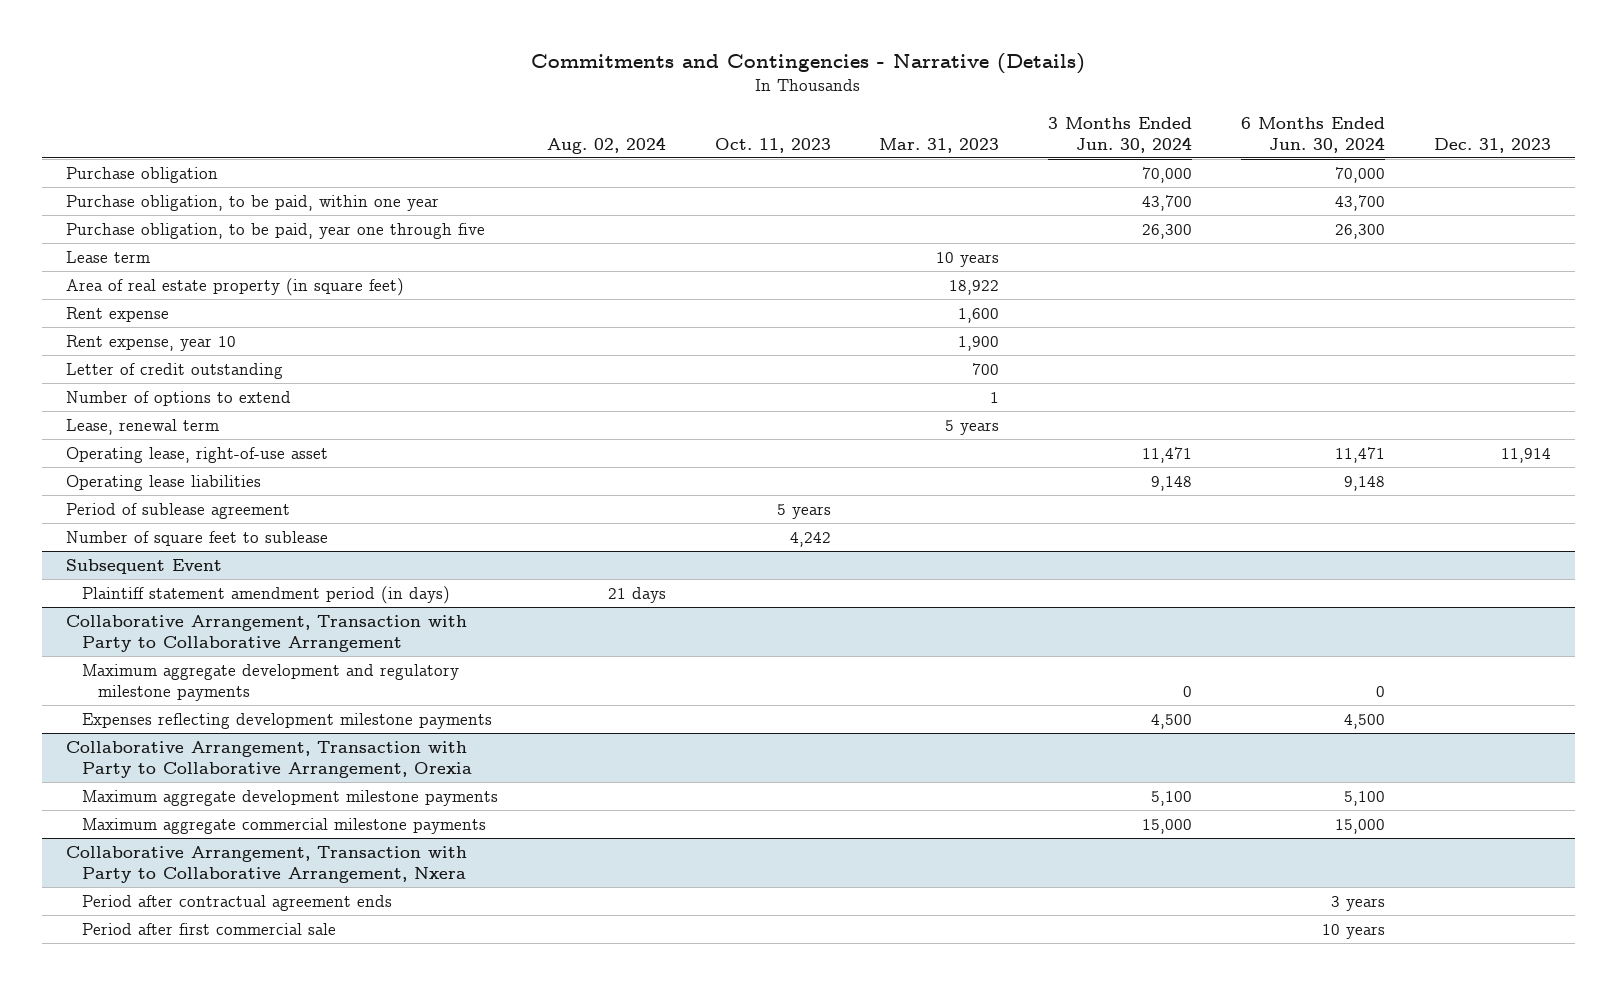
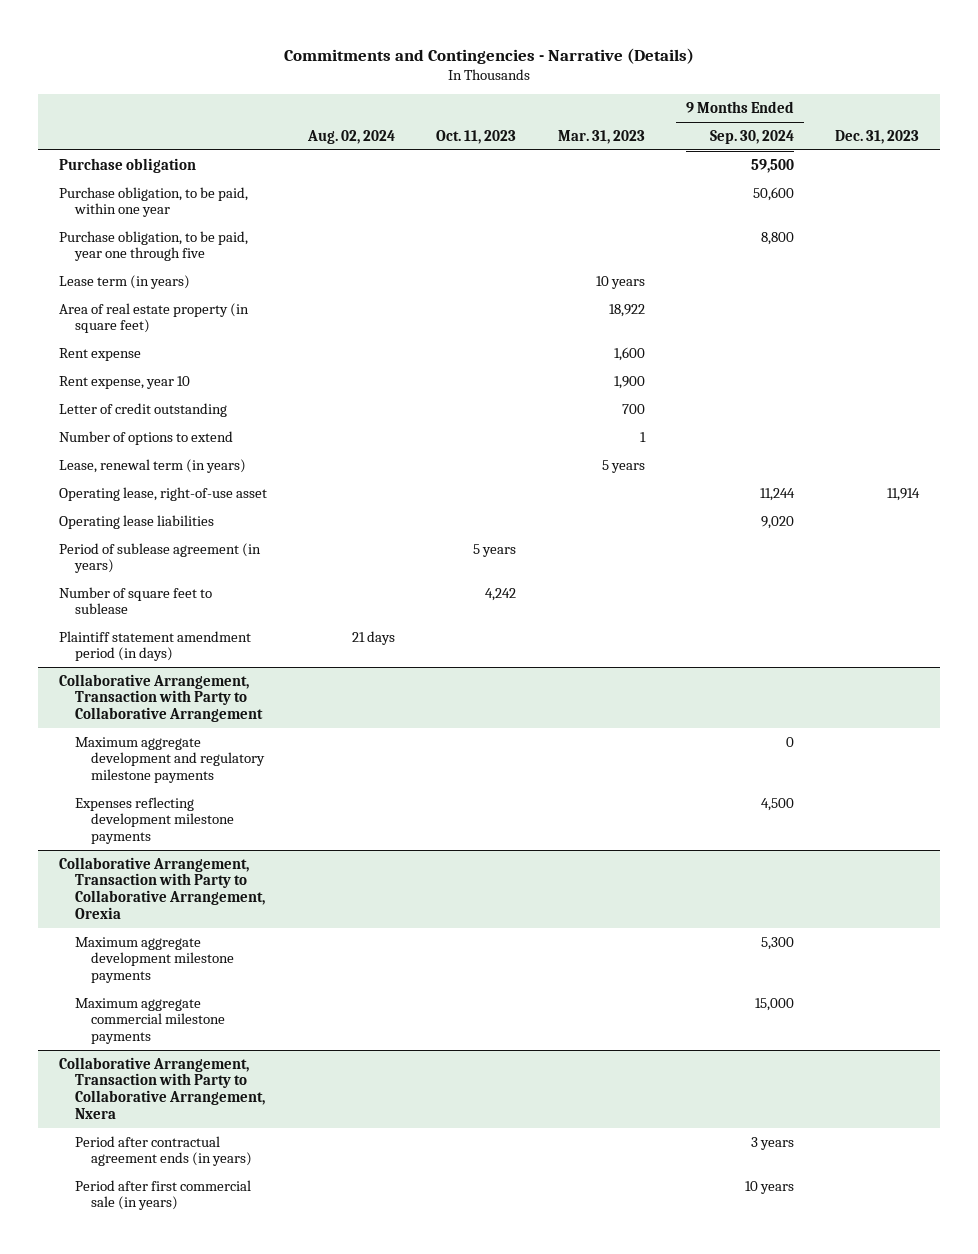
- | Aug. 02, 2024 | Oct. 11, 2023 | Mar. 31, 2023 | 3 Months Ended Jun. 30, 2024 | 6 Months Ended Jun. 30, 2024 | Dec. 31, 2023
+ | Aug. 02, 2024 | Oct. 11, 2023 | Mar. 31, 2023 | 9 Months Ended Sep. 30, 2024 | Dec. 31, 2023
- Lease term | | | 10 years | | |
+ Lease term (in years) | | | 10 years | |
- Lease, renewal term | | | 5 years | | |
+ Lease, renewal term (in years) | | | 5 years | |
- Period of sublease agreement | | 5 years | | | |
+ Period of sublease agreement (in years) | | 5 years | | |
- Subsequent Event
- Plaintiff statement amendment period (in days) | 21 days | | | | |
+ Plaintiff statement amendment period (in days) | 21 days | | | |
@ Collaborative Arrangement, Transaction with Party to Collaborative Arrangement, Nxera
- Period after contractual agreement ends | | | | | 3 years |
- Period after first commercial sale | | | | | 10 years |
+ Period after contractual agreement ends (in years) | | | | 3 years |
+ Period after first commercial sale (in years) | | | | 10 years |

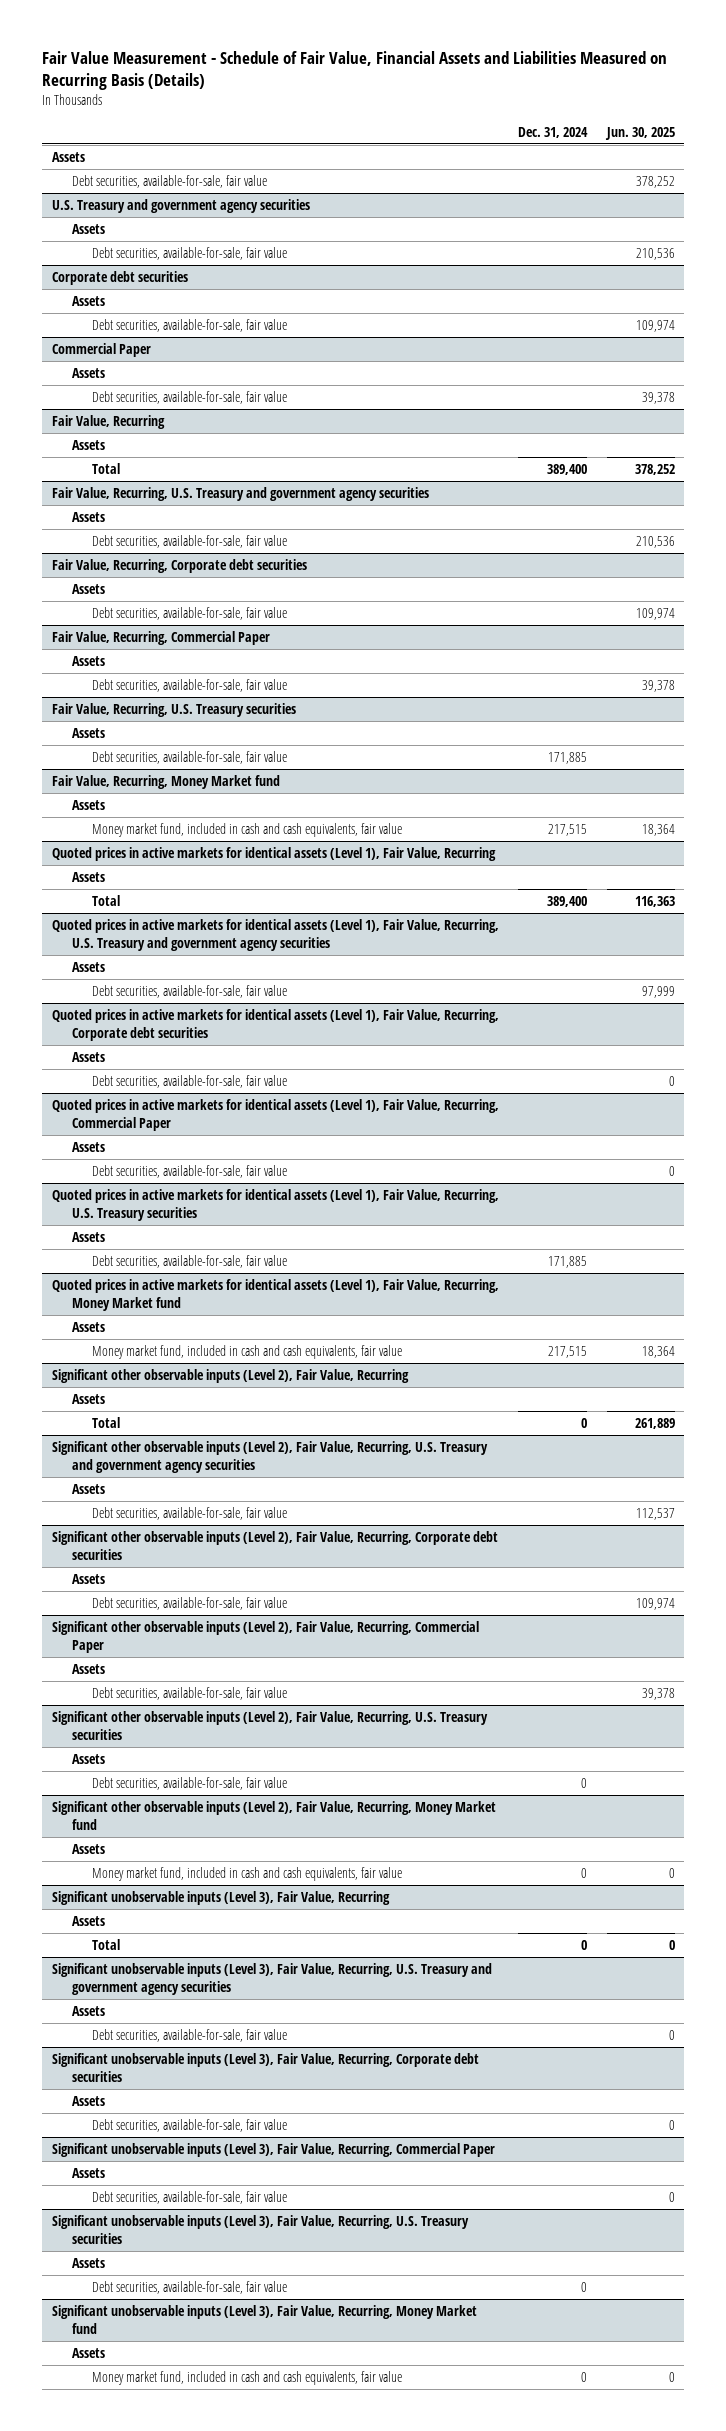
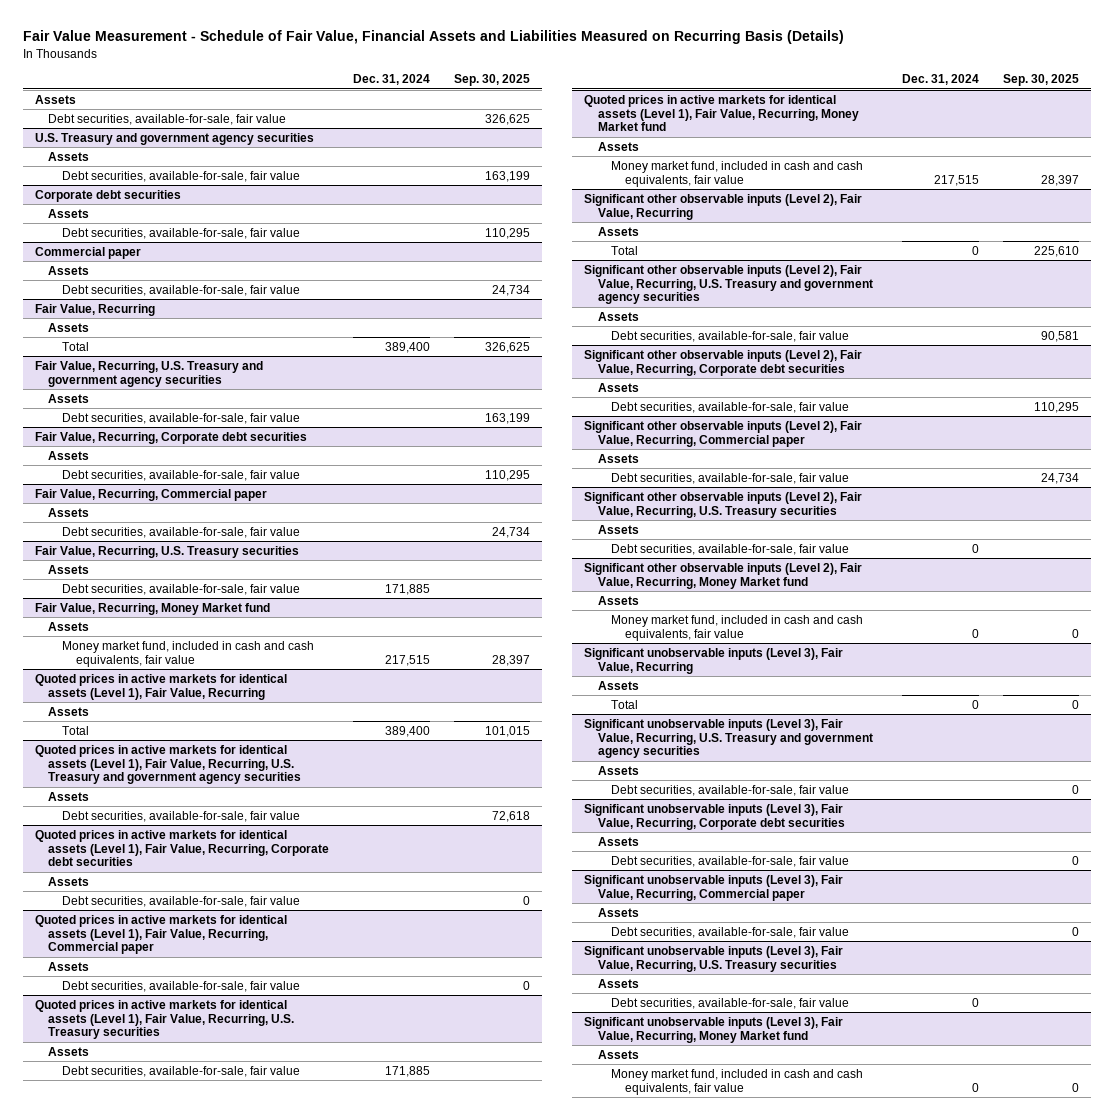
- | Dec. 31, 2024 | Jun. 30, 2025
+ | Dec. 31, 2024 | Sep. 30, 2025
- Commercial Paper
+ Commercial paper
- Fair Value, Recurring, Commercial Paper
+ Fair Value, Recurring, Commercial paper
- Quoted prices in active markets for identical assets (Level 1), Fair Value, Recurring, Commercial Paper
+ Quoted prices in active markets for identical assets (Level 1), Fair Value, Recurring, Commercial paper
- Significant other observable inputs (Level 2), Fair Value, Recurring, Commercial Paper
+ Significant other observable inputs (Level 2), Fair Value, Recurring, Commercial paper
- Significant unobservable inputs (Level 3), Fair Value, Recurring, Commercial Paper
+ Significant unobservable inputs (Level 3), Fair Value, Recurring, Commercial paper

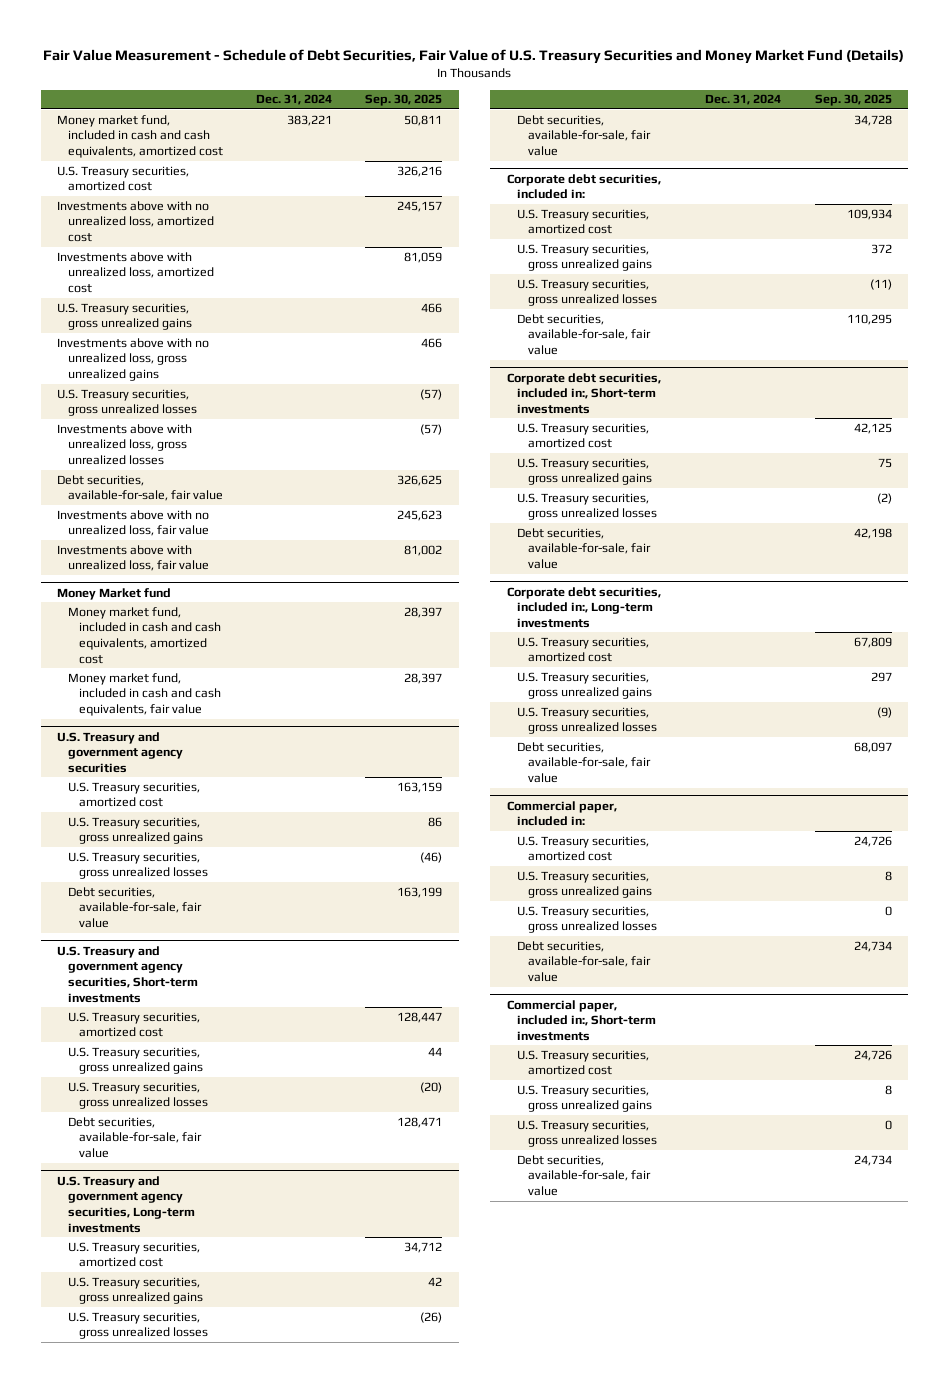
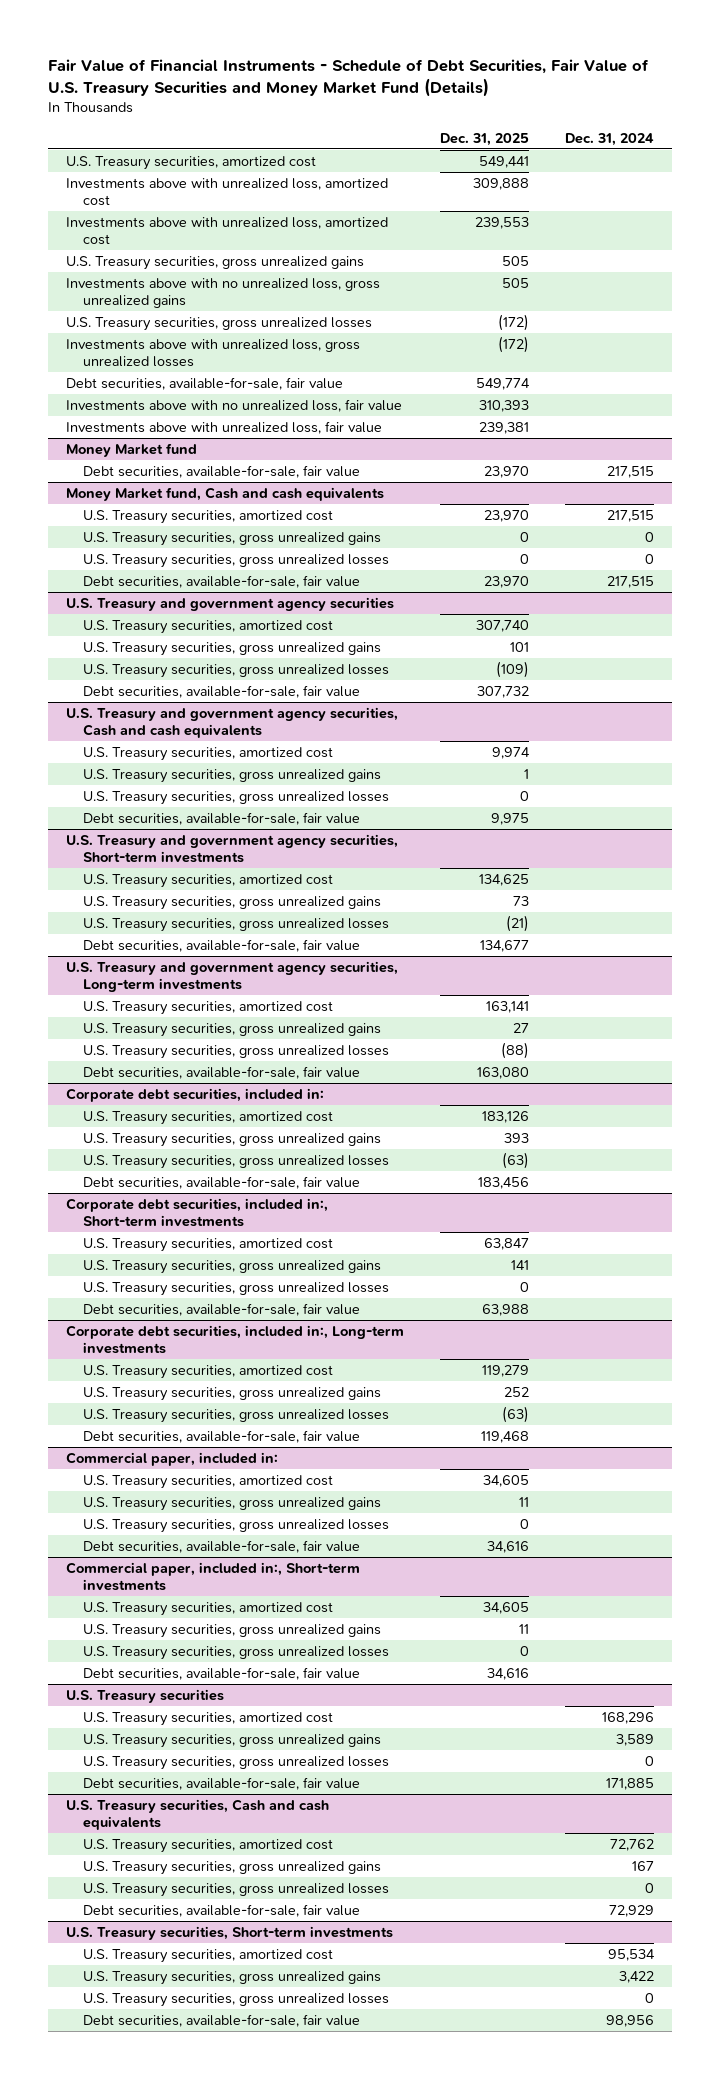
- Fair Value Measurement - Schedule of Debt Securities, Fair Value of U.S. Treasury Securities and Money Market Fund (Details)
+ Fair Value of Financial Instruments - Schedule of Debt Securities, Fair Value of U.S. Treasury Securities and Money Market Fund (Details)
- | Dec. 31, 2024 | Sep. 30, 2025
+ | Dec. 31, 2025 | Dec. 31, 2024
- Money market fund, included in cash and cash equivalents, amortized cost | 383,221 | 50,811
- Investments above with no unrealized loss, amortized cost | | 245,157
+ Investments above with unrealized loss, amortized cost | 239,553 |
@ Money Market fund
- Money market fund, included in cash and cash equivalents, amortized cost | | 28,397
- Money market fund, included in cash and cash equivalents, fair value | | 28,397
+ Debt securities, available-for-sale, fair value | 23,970 | 217,515
+ Money Market fund, Cash and cash equivalents
+ U.S. Treasury securities, amortized cost | 23,970 | 217,515
+ U.S. Treasury securities, gross unrealized gains | 0 | 0
+ U.S. Treasury securities, gross unrealized losses | 0 | 0
+ Debt securities, available-for-sale, fair value | 23,970 | 217,515
+ U.S. Treasury and government agency securities, Cash and cash equivalents
+ U.S. Treasury securities, amortized cost | 9,974 |
+ U.S. Treasury securities, gross unrealized gains | 1 |
+ U.S. Treasury securities, gross unrealized losses | 0 |
+ Debt securities, available-for-sale, fair value | 9,975 |
+ U.S. Treasury securities
+ U.S. Treasury securities, amortized cost | | 168,296
+ U.S. Treasury securities, gross unrealized gains | | 3,589
+ U.S. Treasury securities, gross unrealized losses | | 0
+ Debt securities, available-for-sale, fair value | | 171,885
+ U.S. Treasury securities, Cash and cash equivalents
+ U.S. Treasury securities, amortized cost | | 72,762
+ U.S. Treasury securities, gross unrealized gains | | 167
+ U.S. Treasury securities, gross unrealized losses | | 0
+ Debt securities, available-for-sale, fair value | | 72,929
+ U.S. Treasury securities, Short-term investments
+ U.S. Treasury securities, amortized cost | | 95,534
+ U.S. Treasury securities, gross unrealized gains | | 3,422
+ U.S. Treasury securities, gross unrealized losses | | 0
+ Debt securities, available-for-sale, fair value | | 98,956

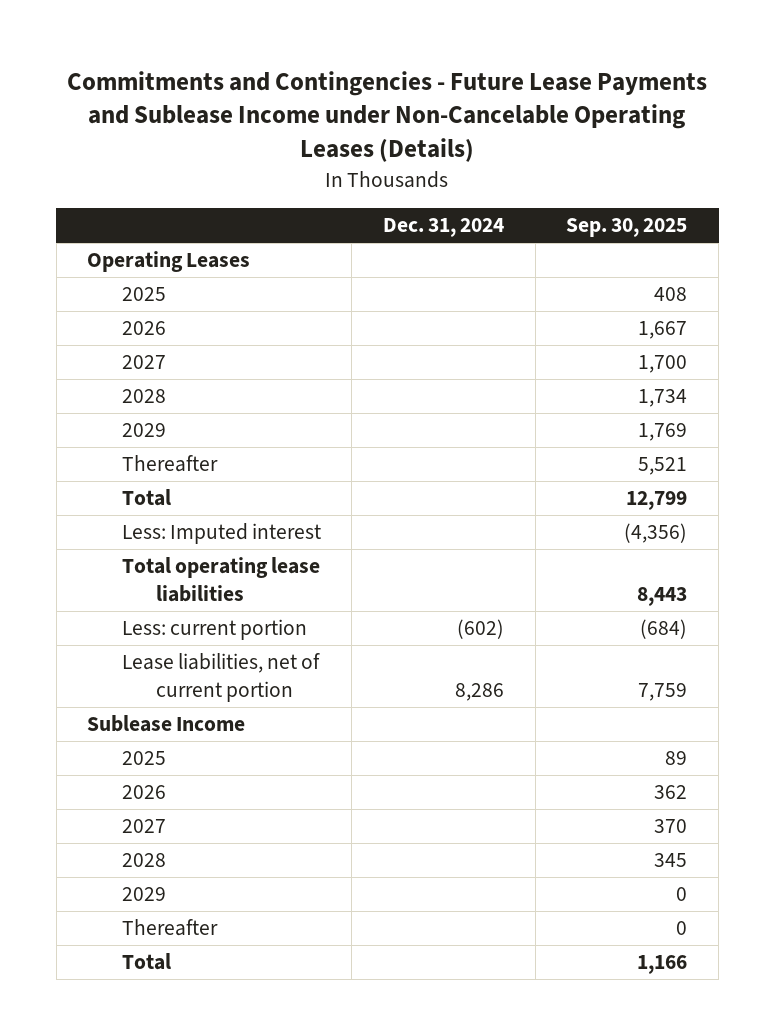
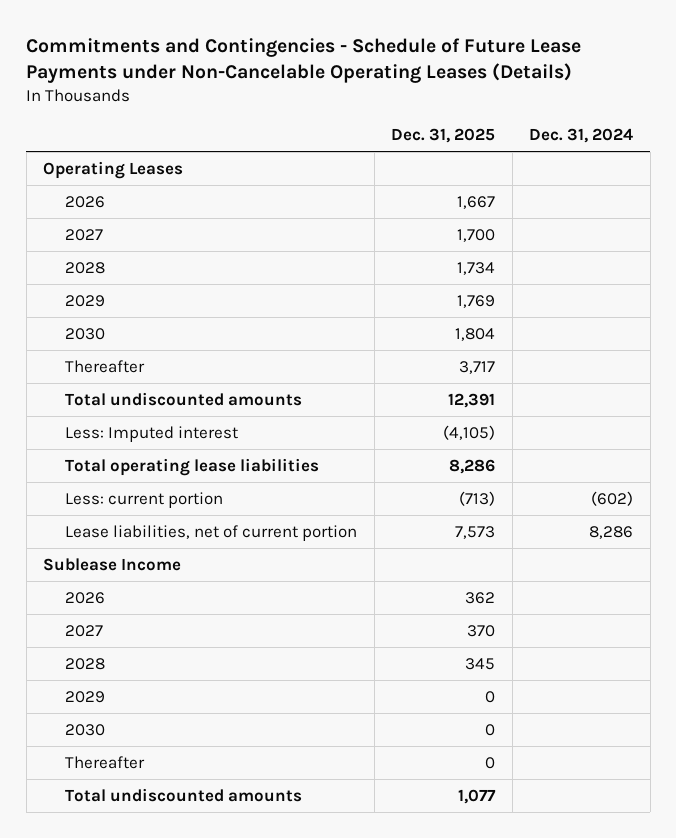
- Commitments and Contingencies - Future Lease Payments and Sublease Income under Non-Cancelable Operating Leases (Details)
+ Commitments and Contingencies - Schedule of Future Lease Payments under Non-Cancelable Operating Leases (Details)
- | Dec. 31, 2024 | Sep. 30, 2025
+ | Dec. 31, 2025 | Dec. 31, 2024
- 2025 | | 408
+ 2030 | 1,804 |
- Total | | 12,799
+ Total undiscounted amounts | 12,391 |
- 2025 | | 89
+ 2030 | 0 |
- Total | | 1,166
+ Total undiscounted amounts | 1,077 |

